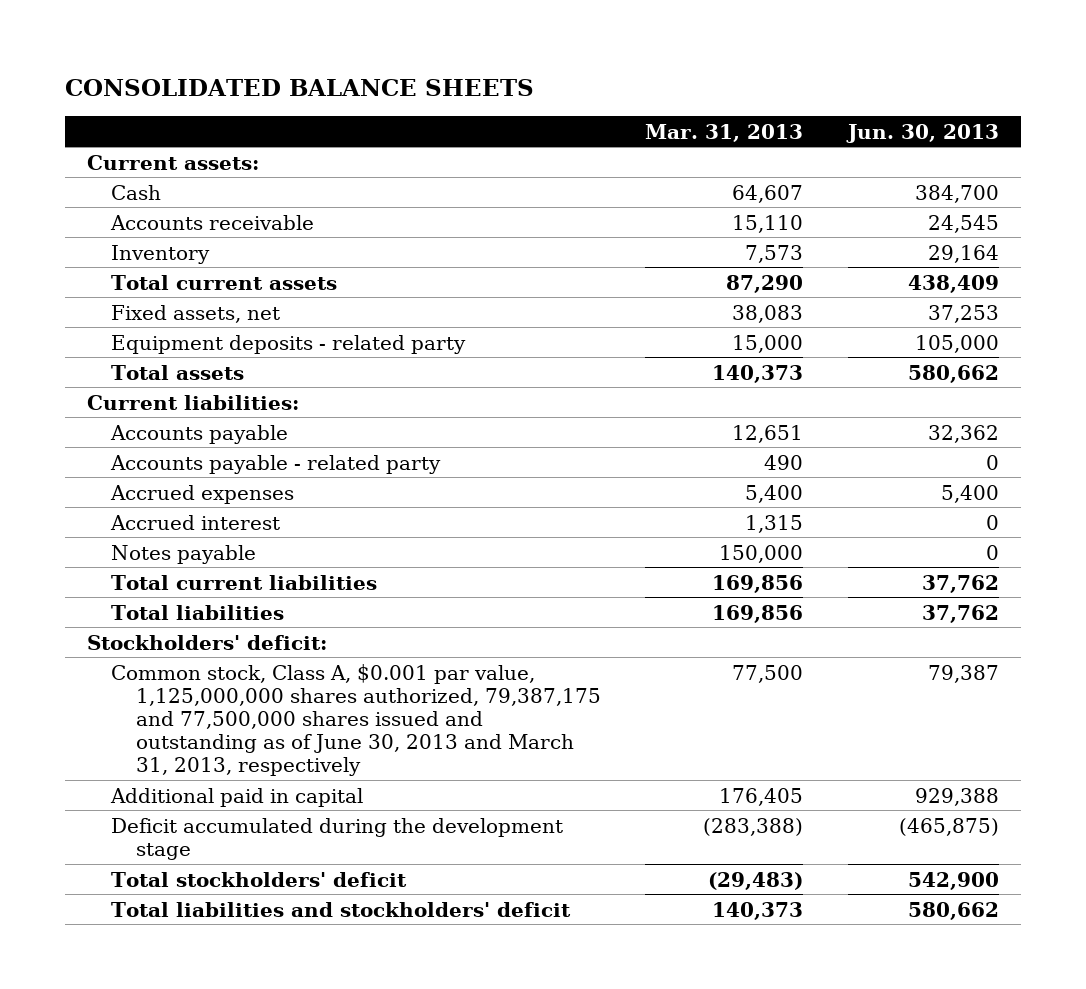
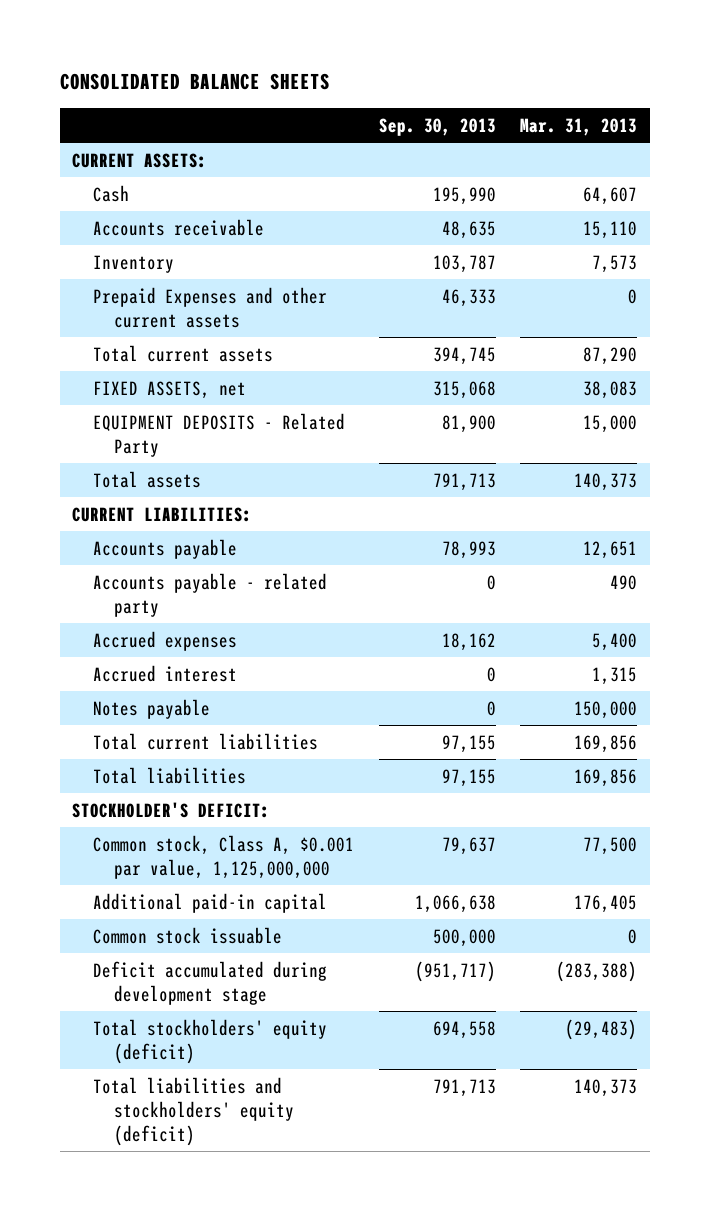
- | Mar. 31, 2013 | Jun. 30, 2013
+ | Sep. 30, 2013 | Mar. 31, 2013
- Current assets:
+ CURRENT ASSETS:
+ Prepaid Expenses and other current assets | 46,333 | 0
- Fixed assets, net | 38,083 | 37,253
- Equipment deposits - related party | 15,000 | 105,000
+ FIXED ASSETS, net | 315,068 | 38,083
+ EQUIPMENT DEPOSITS - Related Party | 81,900 | 15,000
- Current liabilities:
+ CURRENT LIABILITIES:
- Stockholders' deficit:
- Common stock, Class A, $0.001 par value, 1,125,000,000 shares authorized, 79,387,175 and 77,500,000 shares issued and outstanding as of June 30, 2013 and March 31, 2013, respectively | 77,500 | 79,387
- Additional paid in capital | 176,405 | 929,388
- Deficit accumulated during the development stage | (283,388) | (465,875)
- Total stockholders' deficit | (29,483) | 542,900
- Total liabilities and stockholders' deficit | 140,373 | 580,662
+ STOCKHOLDER'S DEFICIT:
+ Common stock, Class A, $0.001 par value, 1,125,000,000 | 79,637 | 77,500
+ Additional paid-in capital | 1,066,638 | 176,405
+ Common stock issuable | 500,000 | 0
+ Deficit accumulated during development stage | (951,717) | (283,388)
+ Total stockholders' equity (deficit) | 694,558 | (29,483)
+ Total liabilities and stockholders' equity (deficit) | 791,713 | 140,373

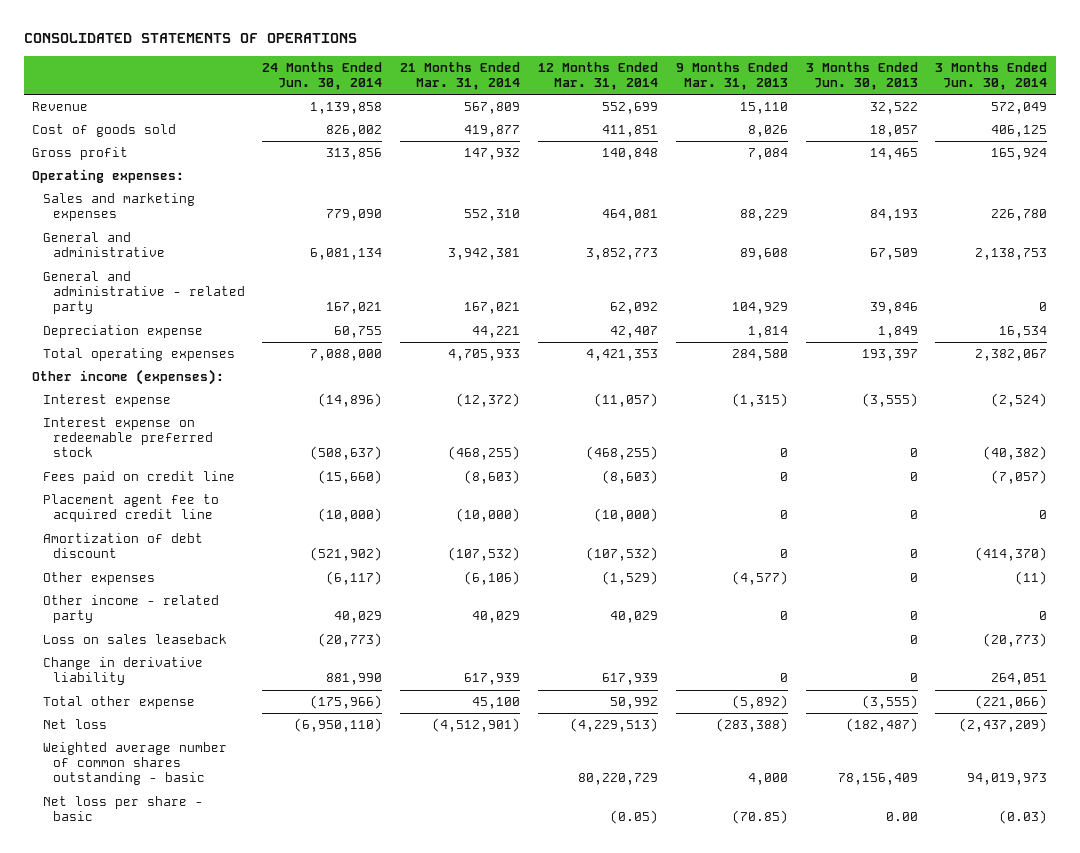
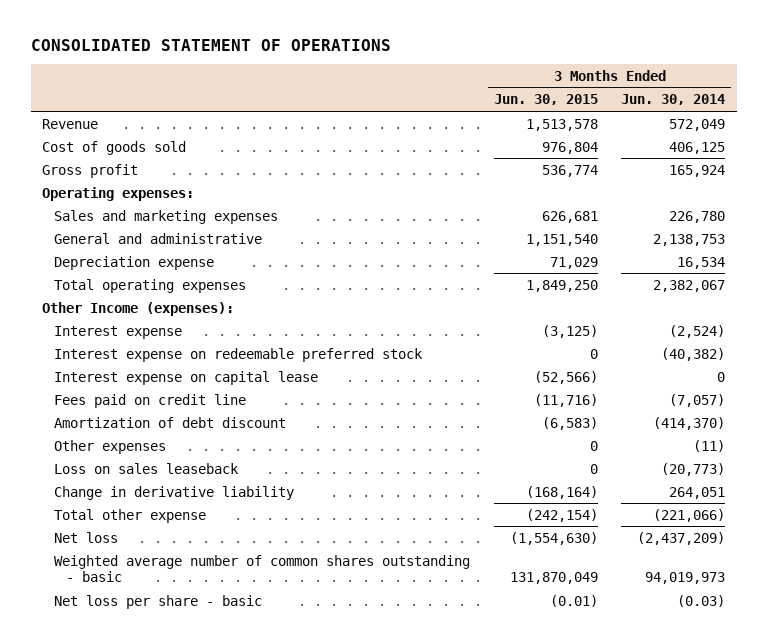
- CONSOLIDATED STATEMENTS OF OPERATIONS
+ CONSOLIDATED STATEMENT OF OPERATIONS
- | 24 Months Ended Jun. 30, 2014 | 21 Months Ended Mar. 31, 2014 | 12 Months Ended Mar. 31, 2014 | 9 Months Ended Mar. 31, 2013 | 3 Months Ended Jun. 30, 2013 | 3 Months Ended Jun. 30, 2014
+ | 3 Months Ended Jun. 30, 2015 | 3 Months Ended Jun. 30, 2014
- General and administrative - related party | 167,021 | 167,021 | 62,092 | 104,929 | 39,846 | 0
- Other income (expenses):
+ Other Income (expenses):
+ Interest expense on capital lease | (52,566) | 0
- Placement agent fee to acquired credit line | (10,000) | (10,000) | (10,000) | 0 | 0 | 0
- Other income - related party | 40,029 | 40,029 | 40,029 | 0 | 0 | 0

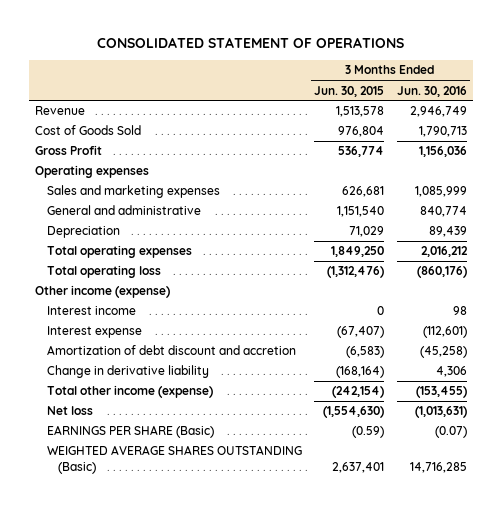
- | 3 Months Ended Jun. 30, 2015 | 3 Months Ended Jun. 30, 2014
+ | 3 Months Ended Jun. 30, 2015 | 3 Months Ended Jun. 30, 2016
- Cost of goods sold | 976,804 | 406,125
- Gross profit | 536,774 | 165,924
- Operating expenses:
+ Cost of Goods Sold | 976,804 | 1,790,713
+ Gross Profit | 536,774 | 1,156,036
+ Operating expenses
- Depreciation expense | 71,029 | 16,534
+ Depreciation | 71,029 | 89,439
- Other Income (expenses):
- Interest expense | (3,125) | (2,524)
- Interest expense on redeemable preferred stock | 0 | (40,382)
- Interest expense on capital lease | (52,566) | 0
- Fees paid on credit line | (11,716) | (7,057)
- Amortization of debt discount | (6,583) | (414,370)
- Other expenses | 0 | (11)
- Loss on sales leaseback | 0 | (20,773)
+ Total operating loss | (1,312,476) | (860,176)
+ Other income (expense)
+ Interest income | 0 | 98
+ Interest expense | (67,407) | (112,601)
+ Amortization of debt discount and accretion | (6,583) | (45,258)
- Total other expense | (242,154) | (221,066)
+ Total other income (expense) | (242,154) | (153,455)
- Weighted average number of common shares outstanding - basic | 131,870,049 | 94,019,973
- Net loss per share - basic | (0.01) | (0.03)
+ EARNINGS PER SHARE (Basic) | (0.59) | (0.07)
+ WEIGHTED AVERAGE SHARES OUTSTANDING (Basic) | 2,637,401 | 14,716,285

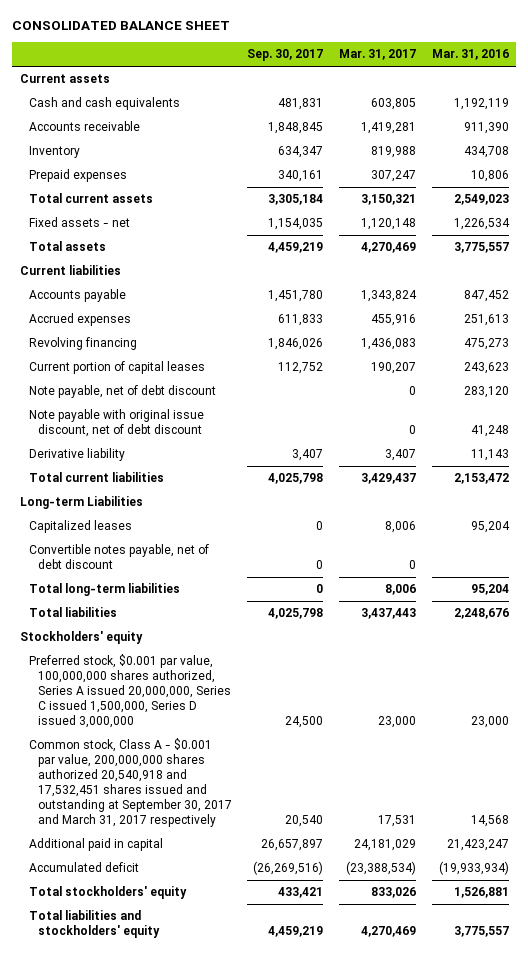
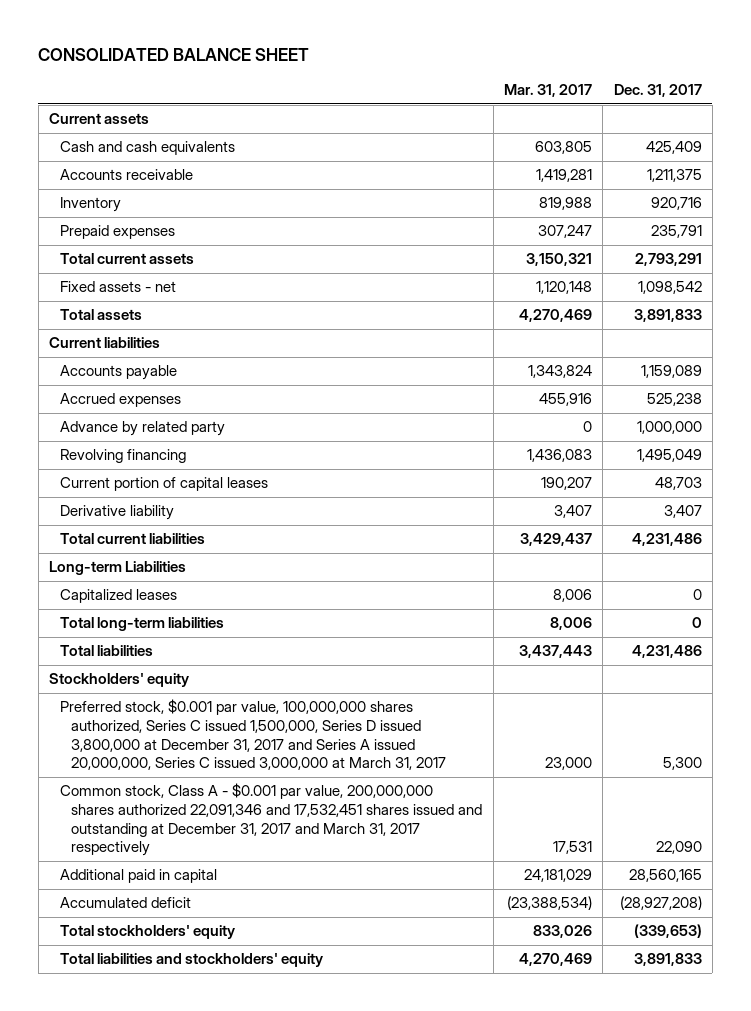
- | Sep. 30, 2017 | Mar. 31, 2017 | Mar. 31, 2016
+ | Mar. 31, 2017 | Dec. 31, 2017
+ Advance by related party | 0 | 1,000,000
- Note payable, net of debt discount | | 0 | 283,120
- Note payable with original issue discount, net of debt discount | | 0 | 41,248
- Convertible notes payable, net of debt discount | 0 | 0 |
- Preferred stock, $0.001 par value, 100,000,000 shares authorized, Series A issued 20,000,000, Series C issued 1,500,000, Series D issued 3,000,000 | 24,500 | 23,000 | 23,000
- Common stock, Class A - $0.001 par value, 200,000,000 shares authorized 20,540,918 and 17,532,451 shares issued and outstanding at September 30, 2017 and March 31, 2017 respectively | 20,540 | 17,531 | 14,568
+ Preferred stock, $0.001 par value, 100,000,000 shares authorized, Series C issued 1,500,000, Series D issued 3,800,000 at December 31, 2017 and Series A issued 20,000,000, Series C issued 3,000,000 at March 31, 2017 | 23,000 | 5,300
+ Common stock, Class A - $0.001 par value, 200,000,000 shares authorized 22,091,346 and 17,532,451 shares issued and outstanding at December 31, 2017 and March 31, 2017 respectively | 17,531 | 22,090

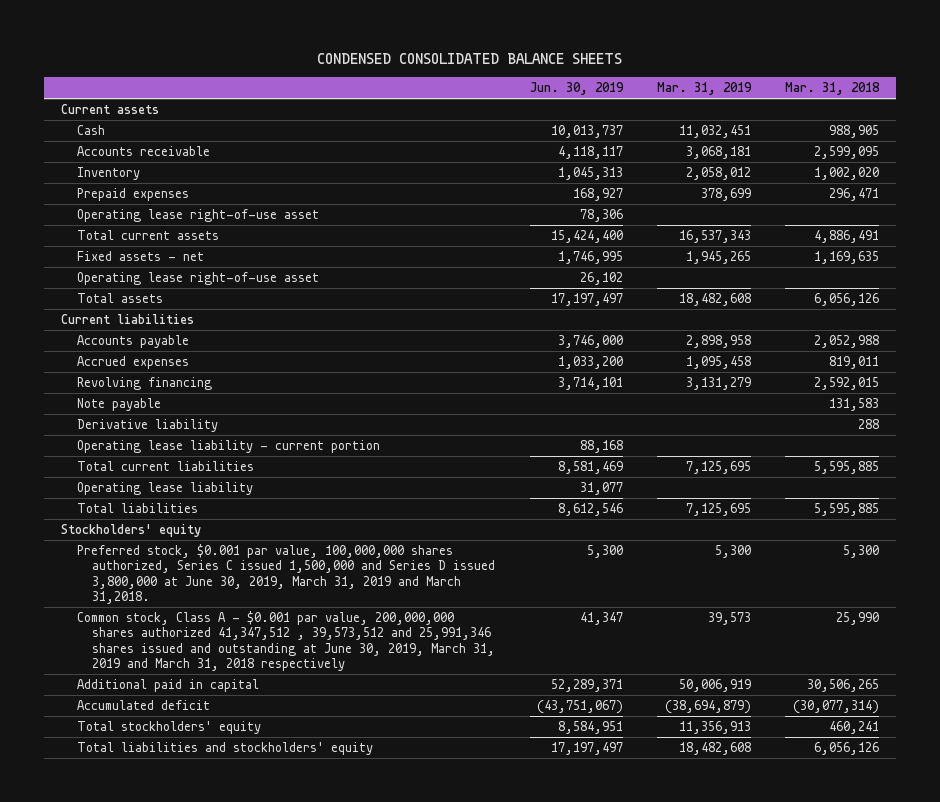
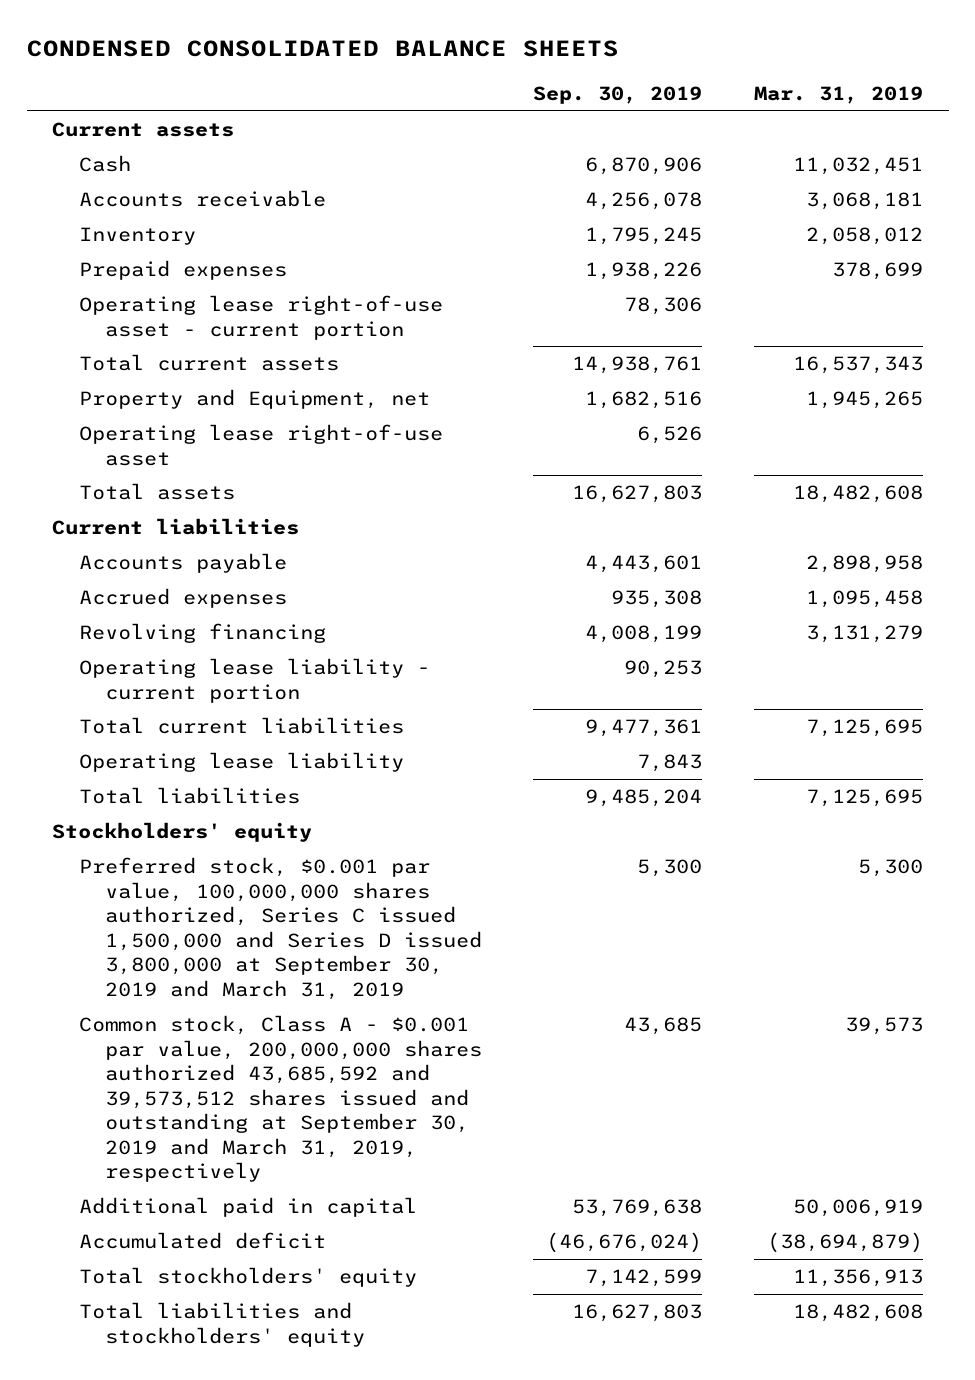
- | Jun. 30, 2019 | Mar. 31, 2019 | Mar. 31, 2018
+ | Sep. 30, 2019 | Mar. 31, 2019
- Operating lease right-of-use asset | 78,306 | |
+ Operating lease right-of-use asset - current portion | 78,306 |
- Fixed assets - net | 1,746,995 | 1,945,265 | 1,169,635
+ Property and Equipment, net | 1,682,516 | 1,945,265
- Note payable | | | 131,583
- Derivative liability | | | 288
- Preferred stock, $0.001 par value, 100,000,000 shares authorized, Series C issued 1,500,000 and Series D issued 3,800,000 at June 30, 2019, March 31, 2019 and March 31,2018. | 5,300 | 5,300 | 5,300
- Common stock, Class A - $0.001 par value, 200,000,000 shares authorized 41,347,512 , 39,573,512 and 25,991,346 shares issued and outstanding at June 30, 2019, March 31, 2019 and March 31, 2018 respectively | 41,347 | 39,573 | 25,990
+ Preferred stock, $0.001 par value, 100,000,000 shares authorized, Series C issued 1,500,000 and Series D issued 3,800,000 at September 30, 2019 and March 31, 2019 | 5,300 | 5,300
+ Common stock, Class A - $0.001 par value, 200,000,000 shares authorized 43,685,592 and 39,573,512 shares issued and outstanding at September 30, 2019 and March 31, 2019, respectively | 43,685 | 39,573

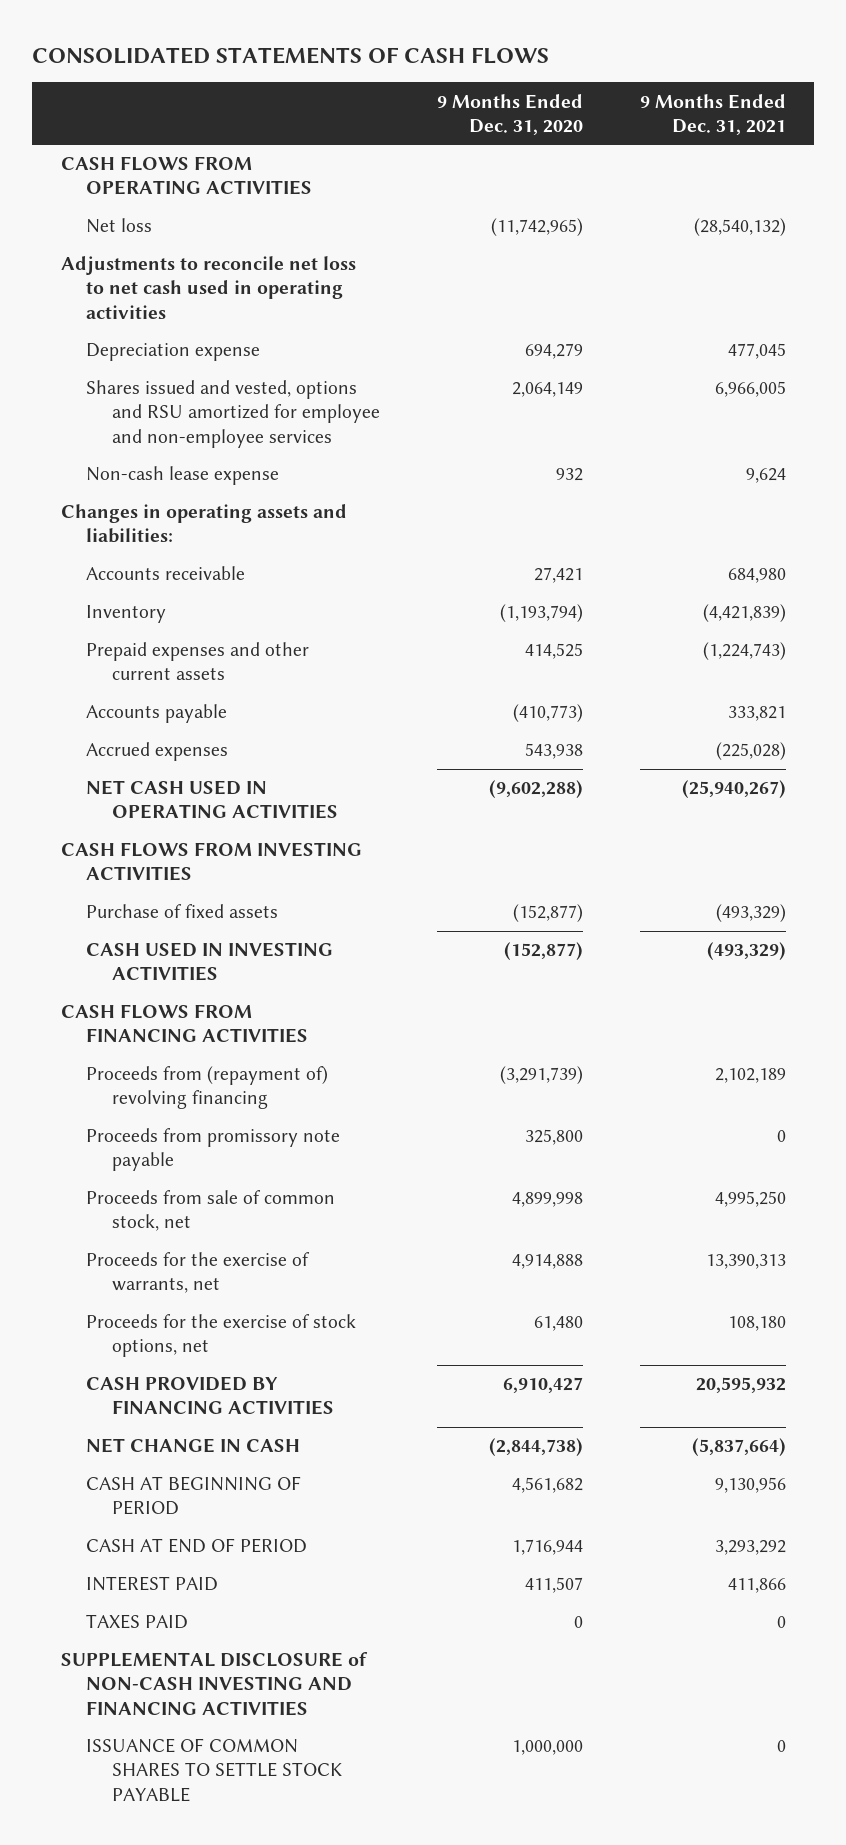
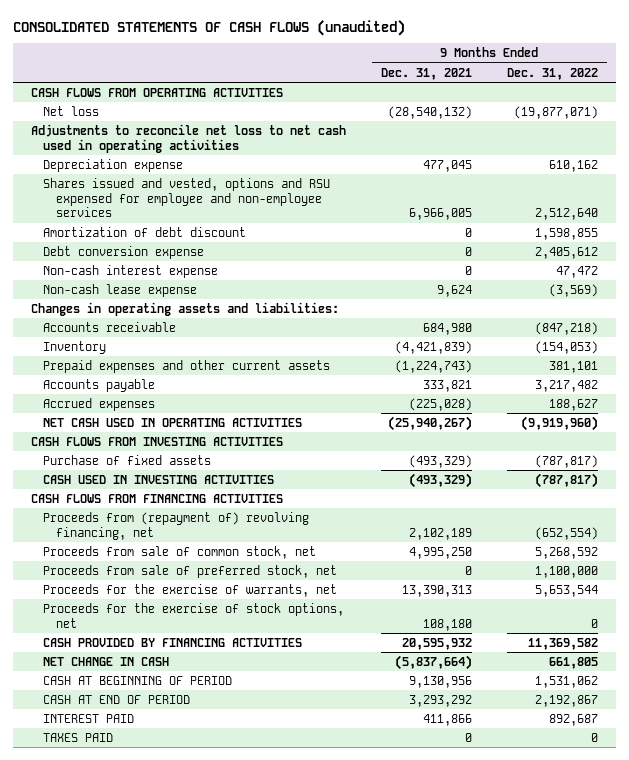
- CONSOLIDATED STATEMENTS OF CASH FLOWS
+ CONSOLIDATED STATEMENTS OF CASH FLOWS (unaudited)
- | 9 Months Ended Dec. 31, 2020 | 9 Months Ended Dec. 31, 2021
+ | 9 Months Ended Dec. 31, 2021 | 9 Months Ended Dec. 31, 2022
- Shares issued and vested, options and RSU amortized for employee and non-employee services | 2,064,149 | 6,966,005
+ Shares issued and vested, options and RSU expensed for employee and non-employee services | 6,966,005 | 2,512,640
+ Amortization of debt discount | 0 | 1,598,855
+ Debt conversion expense | 0 | 2,405,612
+ Non-cash interest expense | 0 | 47,472
- Proceeds from (repayment of) revolving financing | (3,291,739) | 2,102,189
- Proceeds from promissory note payable | 325,800 | 0
+ Proceeds from (repayment of) revolving financing, net | 2,102,189 | (652,554)
+ Proceeds from sale of preferred stock, net | 0 | 1,100,000
- SUPPLEMENTAL DISCLOSURE of NON-CASH INVESTING AND FINANCING ACTIVITIES
- ISSUANCE OF COMMON SHARES TO SETTLE STOCK PAYABLE | 1,000,000 | 0

